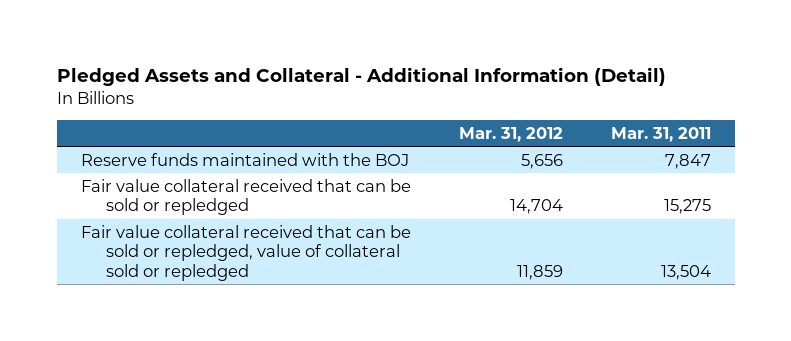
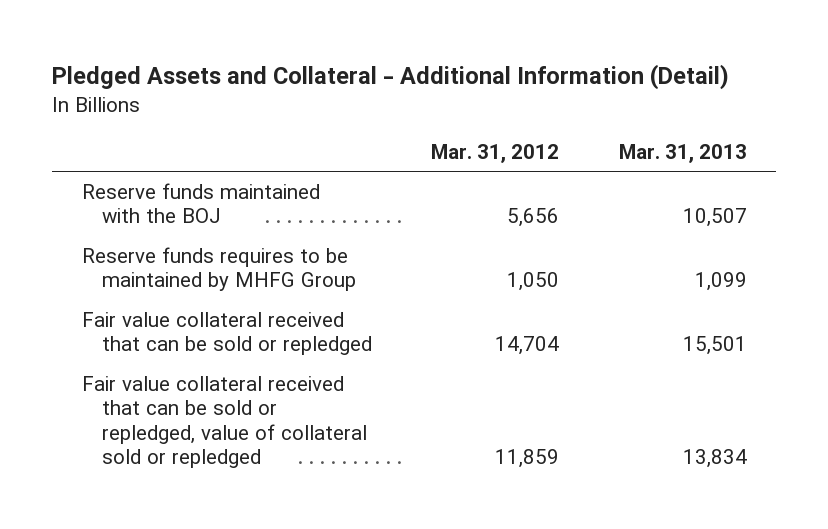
- | Mar. 31, 2012 | Mar. 31, 2011
+ | Mar. 31, 2012 | Mar. 31, 2013
+ Reserve funds requires to be maintained by MHFG Group | 1,050 | 1,099

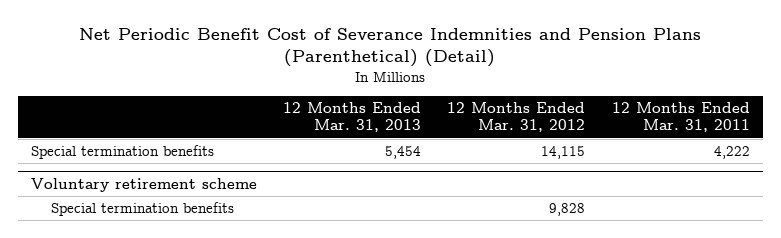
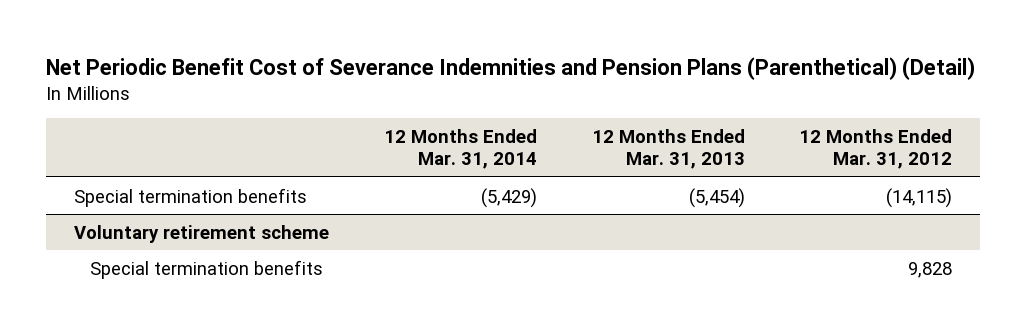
- | 12 Months Ended Mar. 31, 2013 | 12 Months Ended Mar. 31, 2012 | 12 Months Ended Mar. 31, 2011
+ | 12 Months Ended Mar. 31, 2014 | 12 Months Ended Mar. 31, 2013 | 12 Months Ended Mar. 31, 2012
- Special termination benefits | 5,454 | 14,115 | 4,222
+ Special termination benefits | (5,429) | (5,454) | (14,115)

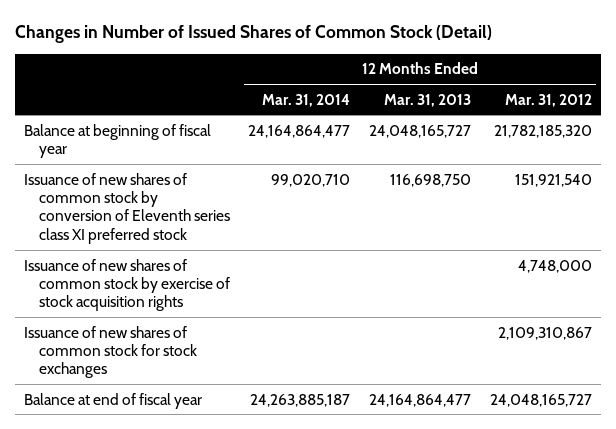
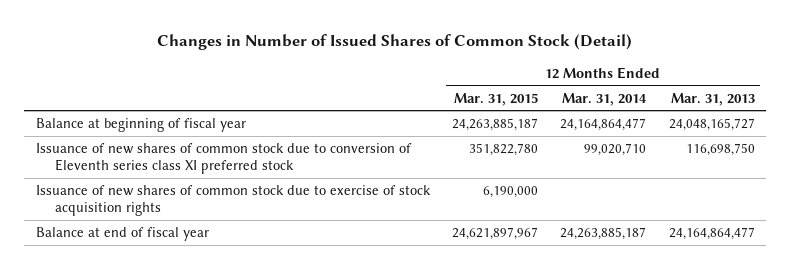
- | 12 Months Ended Mar. 31, 2014 | 12 Months Ended Mar. 31, 2013 | 12 Months Ended Mar. 31, 2012
+ | 12 Months Ended Mar. 31, 2015 | 12 Months Ended Mar. 31, 2014 | 12 Months Ended Mar. 31, 2013
- Issuance of new shares of common stock by conversion of Eleventh series class XI preferred stock | 99,020,710 | 116,698,750 | 151,921,540
- Issuance of new shares of common stock by exercise of stock acquisition rights | | | 4,748,000
- Issuance of new shares of common stock for stock exchanges | | | 2,109,310,867
+ Issuance of new shares of common stock due to conversion of Eleventh series class XI preferred stock | 351,822,780 | 99,020,710 | 116,698,750
+ Issuance of new shares of common stock due to exercise of stock acquisition rights | 6,190,000 | |

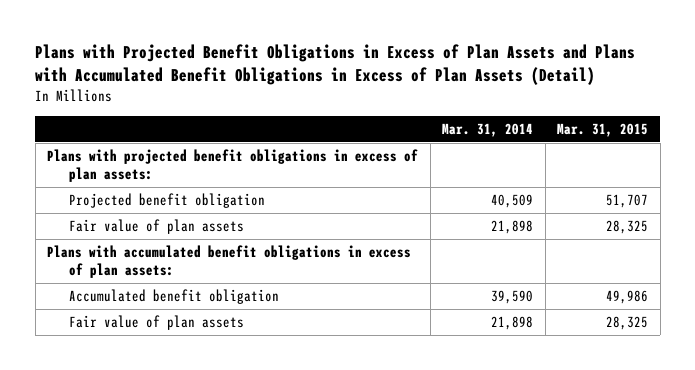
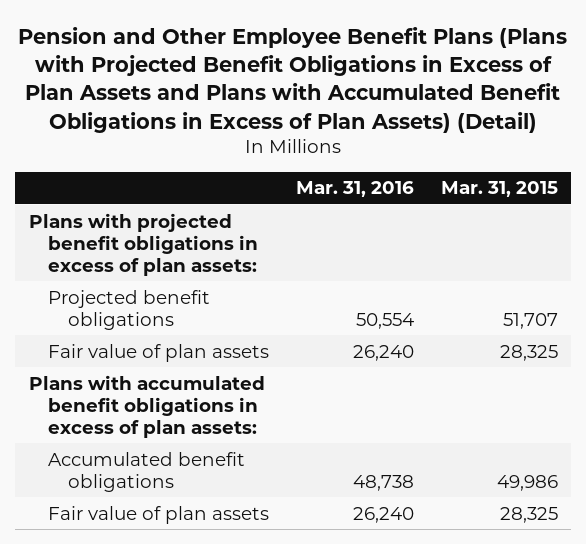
- Plans with Projected Benefit Obligations in Excess of Plan Assets and Plans with Accumulated Benefit Obligations in Excess of Plan Assets (Detail)
+ Pension and Other Employee Benefit Plans (Plans with Projected Benefit Obligations in Excess of Plan Assets and Plans with Accumulated Benefit Obligations in Excess of Plan Assets) (Detail)
- | Mar. 31, 2014 | Mar. 31, 2015
+ | Mar. 31, 2016 | Mar. 31, 2015
- Projected benefit obligation | 40,509 | 51,707
+ Projected benefit obligations | 50,554 | 51,707
- Accumulated benefit obligation | 39,590 | 49,986
+ Accumulated benefit obligations | 48,738 | 49,986

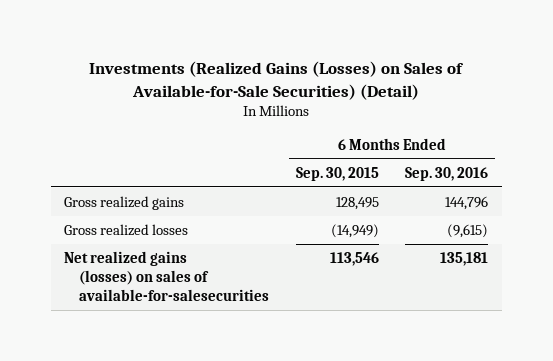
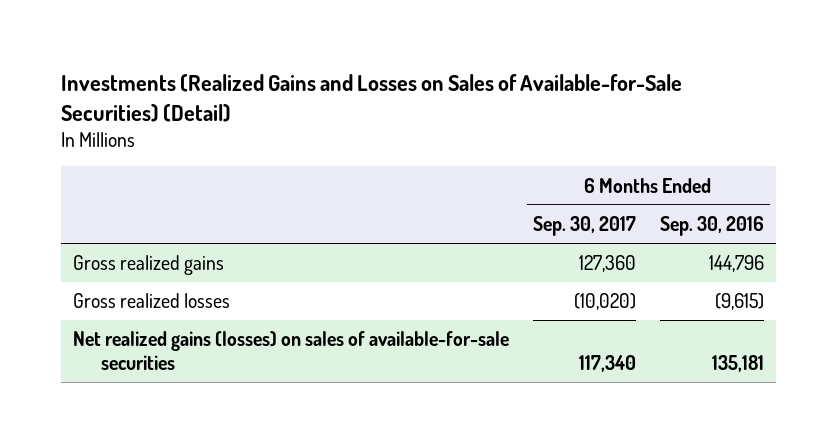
- Investments (Realized Gains (Losses) on Sales of Available-for-Sale Securities) (Detail)
+ Investments (Realized Gains and Losses on Sales of Available-for-Sale Securities) (Detail)
- | 6 Months Ended Sep. 30, 2015 | 6 Months Ended Sep. 30, 2016
+ | 6 Months Ended Sep. 30, 2017 | 6 Months Ended Sep. 30, 2016
- Net realized gains (losses) on sales of available-for-salesecurities | 113,546 | 135,181
+ Net realized gains (losses) on sales of available-for-sale securities | 117,340 | 135,181

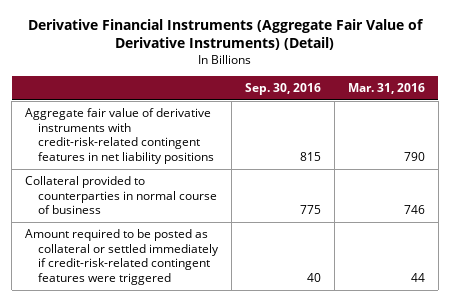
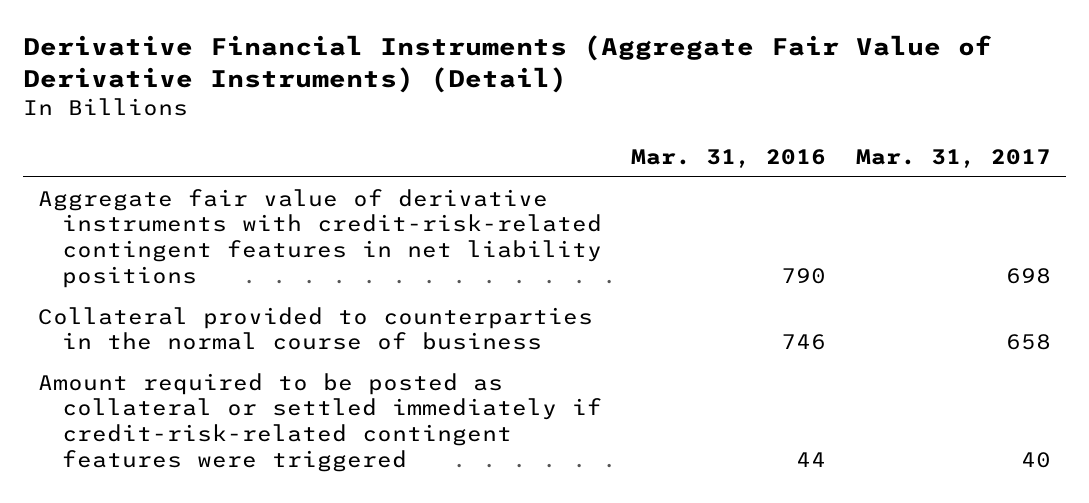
- | Sep. 30, 2016 | Mar. 31, 2016
+ | Mar. 31, 2016 | Mar. 31, 2017
- Collateral provided to counterparties in normal course of business | 775 | 746
+ Collateral provided to counterparties in the normal course of business | 746 | 658

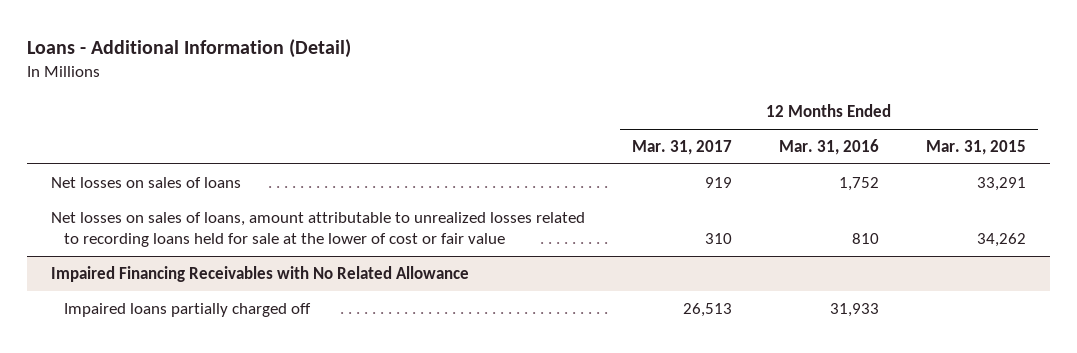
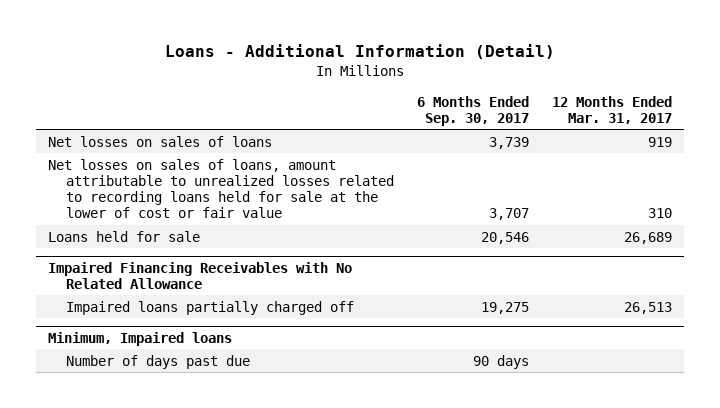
- | 12 Months Ended Mar. 31, 2017 | 12 Months Ended Mar. 31, 2016 | 12 Months Ended Mar. 31, 2015
+ | 6 Months Ended Sep. 30, 2017 | 12 Months Ended Mar. 31, 2017
+ Loans held for sale | 20,546 | 26,689
+ Minimum, Impaired loans
+ Number of days past due | 90 days |

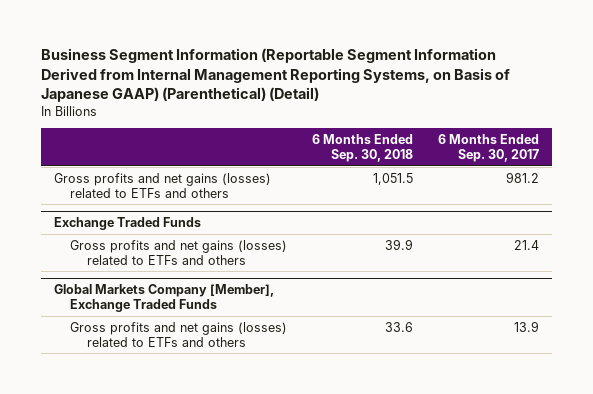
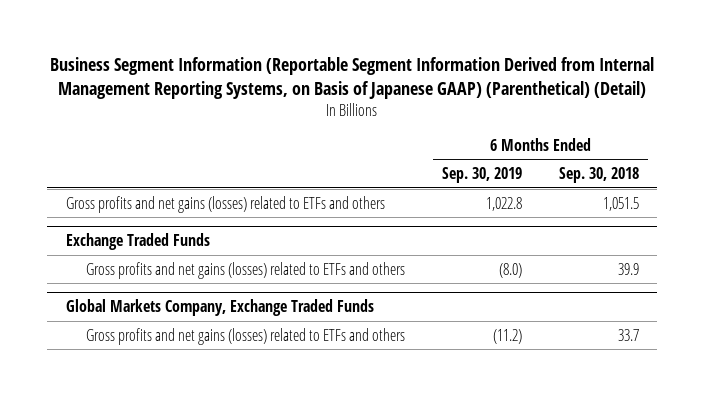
- | 6 Months Ended Sep. 30, 2018 | 6 Months Ended Sep. 30, 2017
+ | 6 Months Ended Sep. 30, 2019 | 6 Months Ended Sep. 30, 2018
- Global Markets Company [Member], Exchange Traded Funds
- Gross profits and net gains (losses) related to ETFs and others | 33.6 | 13.9
+ Global Markets Company, Exchange Traded Funds
+ Gross profits and net gains (losses) related to ETFs and others | (11.2) | 33.7

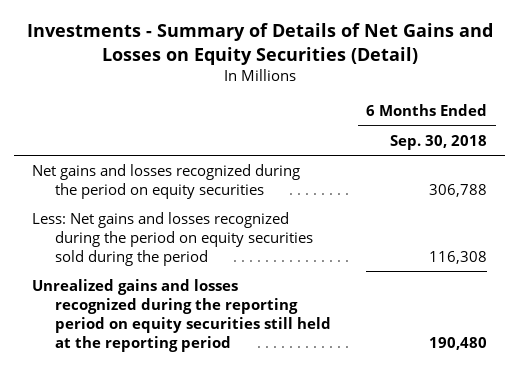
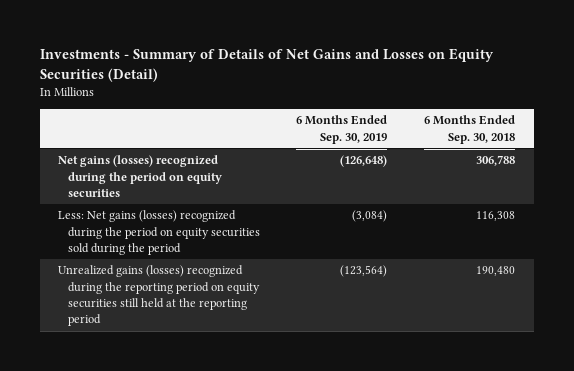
- | 6 Months Ended Sep. 30, 2018
+ | 6 Months Ended Sep. 30, 2019 | 6 Months Ended Sep. 30, 2018
- Net gains and losses recognized during the period on equity securities | 306,788
- Less: Net gains and losses recognized during the period on equity securities sold during the period | 116,308
- Unrealized gains and losses recognized during the reporting period on equity securities still held at the reporting period | 190,480
+ Net gains (losses) recognized during the period on equity securities | (126,648) | 306,788
+ Less: Net gains (losses) recognized during the period on equity securities sold during the period | (3,084) | 116,308
+ Unrealized gains (losses) recognized during the reporting period on equity securities still held at the reporting period | (123,564) | 190,480

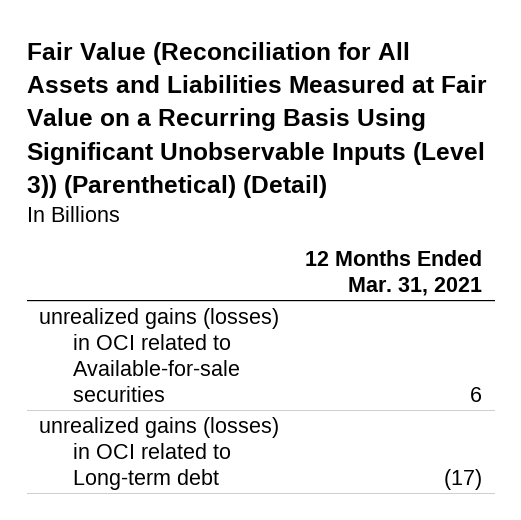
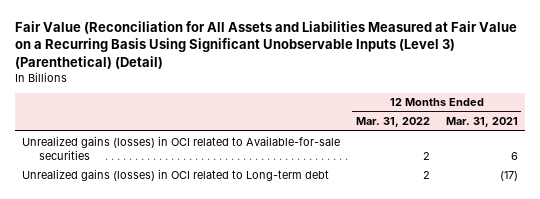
- Fair Value (Reconciliation for All Assets and Liabilities Measured at Fair Value on a Recurring Basis Using Significant Unobservable Inputs (Level 3)) (Parenthetical) (Detail)
+ Fair Value (Reconciliation for All Assets and Liabilities Measured at Fair Value on a Recurring Basis Using Significant Unobservable Inputs (Level 3) (Parenthetical) (Detail)
- | 12 Months Ended Mar. 31, 2021
+ | 12 Months Ended Mar. 31, 2022 | 12 Months Ended Mar. 31, 2021
- unrealized gains (losses) in OCI related to Available-for-sale securities | 6
- unrealized gains (losses) in OCI related to Long-term debt | (17)
+ Unrealized gains (losses) in OCI related to Available-for-sale securities | 2 | 6
+ Unrealized gains (losses) in OCI related to Long-term debt | 2 | (17)

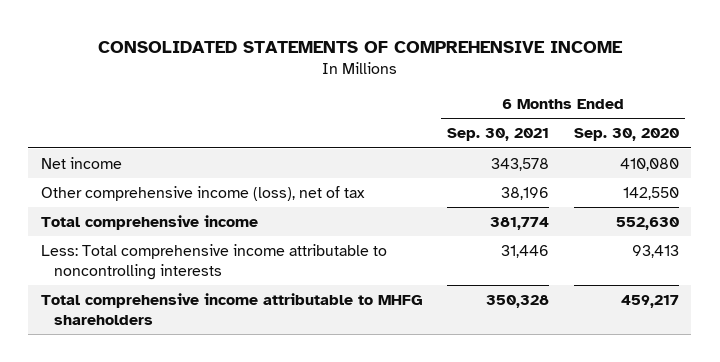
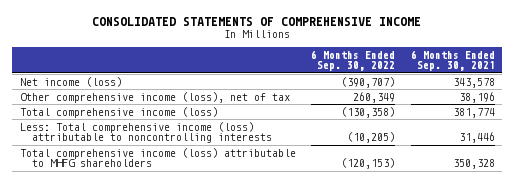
- | 6 Months Ended Sep. 30, 2021 | 6 Months Ended Sep. 30, 2020
+ | 6 Months Ended Sep. 30, 2022 | 6 Months Ended Sep. 30, 2021
- Net income | 343,578 | 410,080
+ Net income (loss) | (390,707) | 343,578
- Total comprehensive income | 381,774 | 552,630
- Less: Total comprehensive income attributable to noncontrolling interests | 31,446 | 93,413
- Total comprehensive income attributable to MHFG shareholders | 350,328 | 459,217
+ Total comprehensive income (loss) | (130,358) | 381,774
+ Less: Total comprehensive income (loss) attributable to noncontrolling interests | (10,205) | 31,446
+ Total comprehensive income (loss) attributable to MHFG shareholders | (120,153) | 350,328

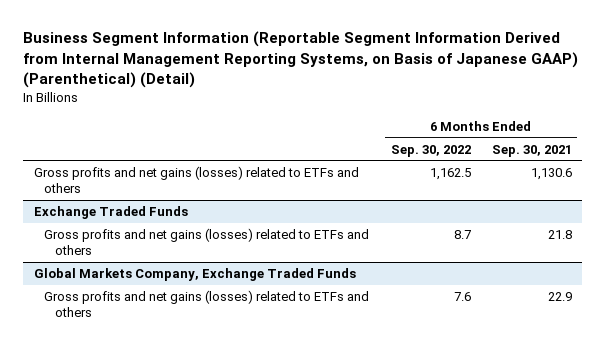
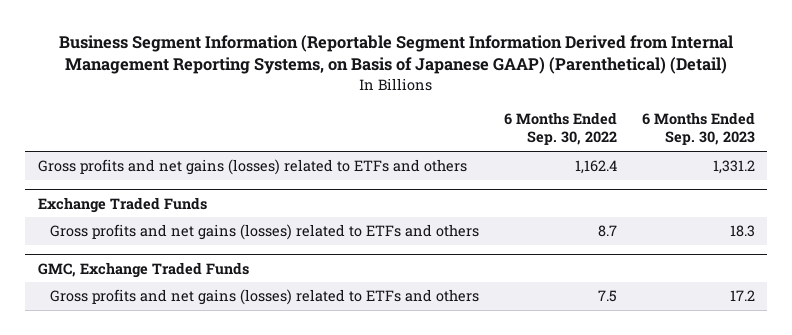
- | 6 Months Ended Sep. 30, 2022 | 6 Months Ended Sep. 30, 2021
+ | 6 Months Ended Sep. 30, 2022 | 6 Months Ended Sep. 30, 2023
- Gross profits and net gains (losses) related to ETFs and others | 1,162.5 | 1,130.6
+ Gross profits and net gains (losses) related to ETFs and others | 1,162.4 | 1,331.2
- Global Markets Company, Exchange Traded Funds
- Gross profits and net gains (losses) related to ETFs and others | 7.6 | 22.9
+ GMC, Exchange Traded Funds
+ Gross profits and net gains (losses) related to ETFs and others | 7.5 | 17.2

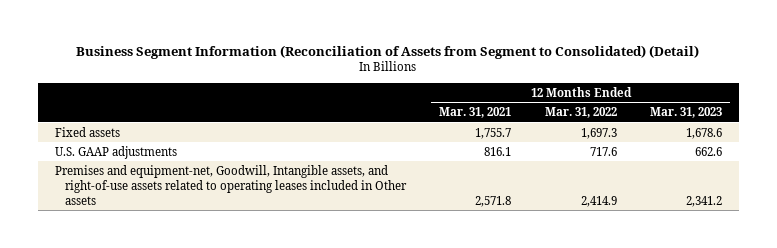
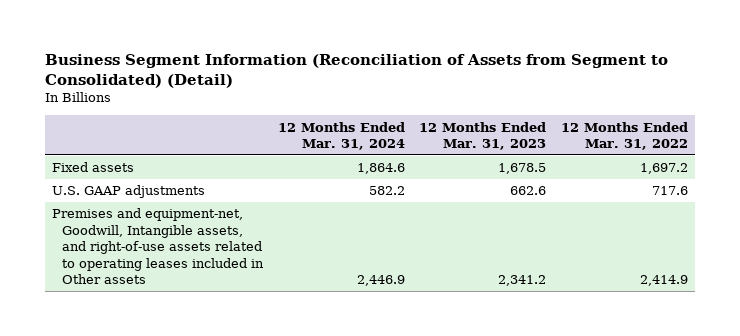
- | 12 Months Ended Mar. 31, 2021 | 12 Months Ended Mar. 31, 2022 | 12 Months Ended Mar. 31, 2023
+ | 12 Months Ended Mar. 31, 2024 | 12 Months Ended Mar. 31, 2023 | 12 Months Ended Mar. 31, 2022
- Fixed assets | 1,755.7 | 1,697.3 | 1,678.6
+ Fixed assets | 1,864.6 | 1,678.5 | 1,697.2

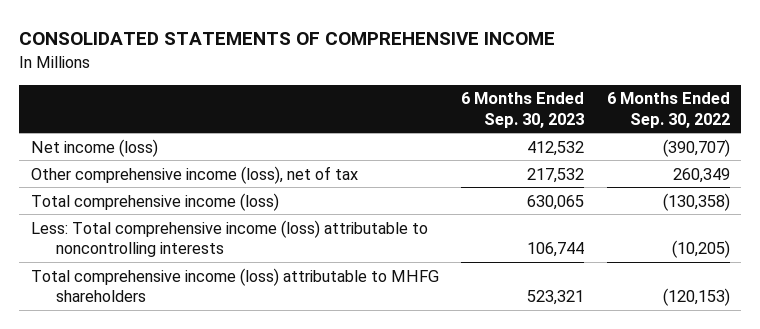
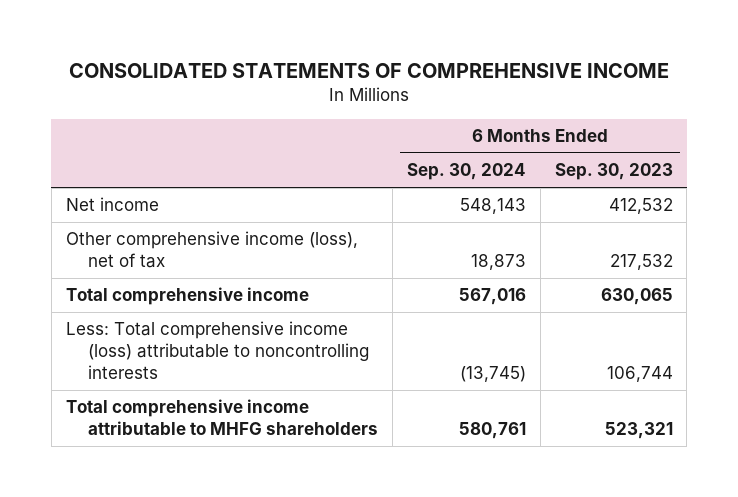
- | 6 Months Ended Sep. 30, 2023 | 6 Months Ended Sep. 30, 2022
+ | 6 Months Ended Sep. 30, 2024 | 6 Months Ended Sep. 30, 2023
- Net income (loss) | 412,532 | (390,707)
+ Net income | 548,143 | 412,532
- Total comprehensive income (loss) | 630,065 | (130,358)
+ Total comprehensive income | 567,016 | 630,065
- Total comprehensive income (loss) attributable to MHFG shareholders | 523,321 | (120,153)
+ Total comprehensive income attributable to MHFG shareholders | 580,761 | 523,321

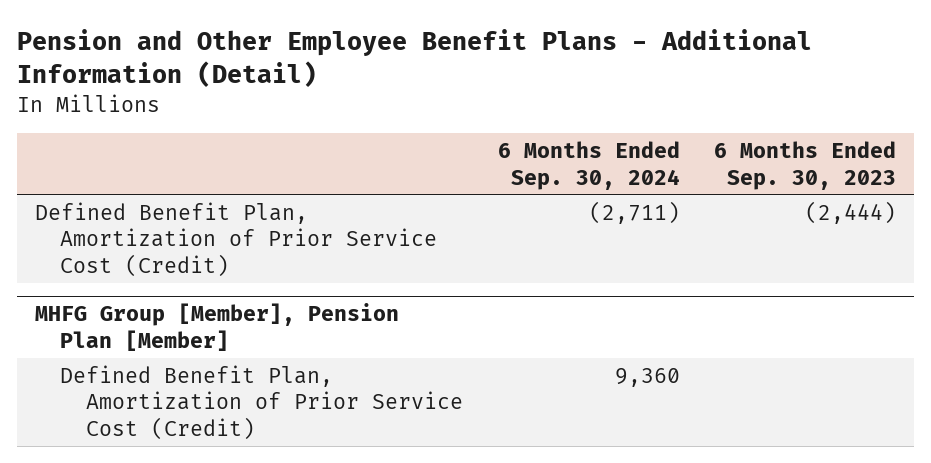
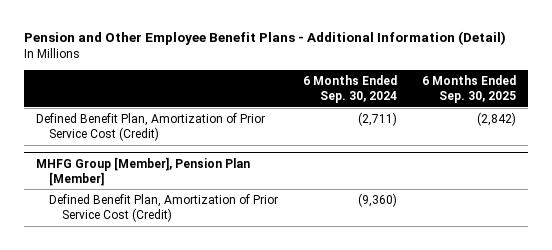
- | 6 Months Ended Sep. 30, 2024 | 6 Months Ended Sep. 30, 2023
+ | 6 Months Ended Sep. 30, 2024 | 6 Months Ended Sep. 30, 2025
@ MHFG Group [Member], Pension Plan [Member]
- Defined Benefit Plan, Amortization of Prior Service Cost (Credit) | 9,360 |
+ Defined Benefit Plan, Amortization of Prior Service Cost (Credit) | (9,360) |

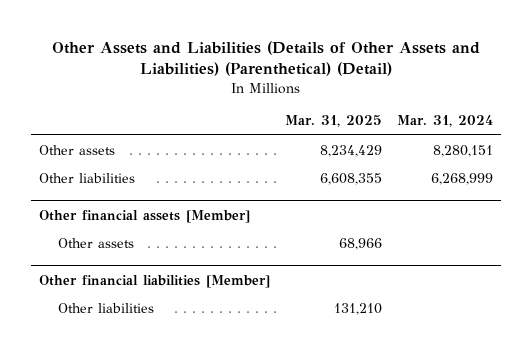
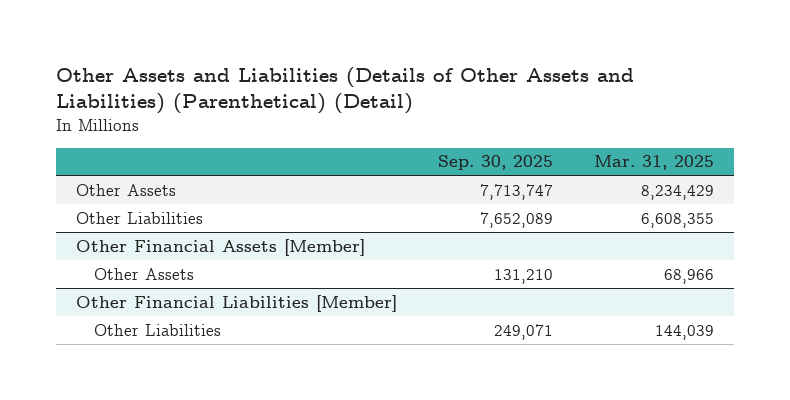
- | Mar. 31, 2025 | Mar. 31, 2024
+ | Sep. 30, 2025 | Mar. 31, 2025
- Other assets | 8,234,429 | 8,280,151
- Other liabilities | 6,608,355 | 6,268,999
- Other financial assets [Member]
- Other assets | 68,966 |
- Other financial liabilities [Member]
- Other liabilities | 131,210 |
+ Other Assets | 7,713,747 | 8,234,429
+ Other Liabilities | 7,652,089 | 6,608,355
+ Other Financial Assets [Member]
+ Other Assets | 131,210 | 68,966
+ Other Financial Liabilities [Member]
+ Other Liabilities | 249,071 | 144,039

